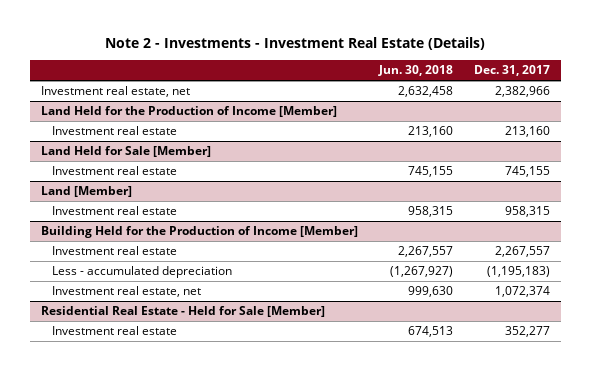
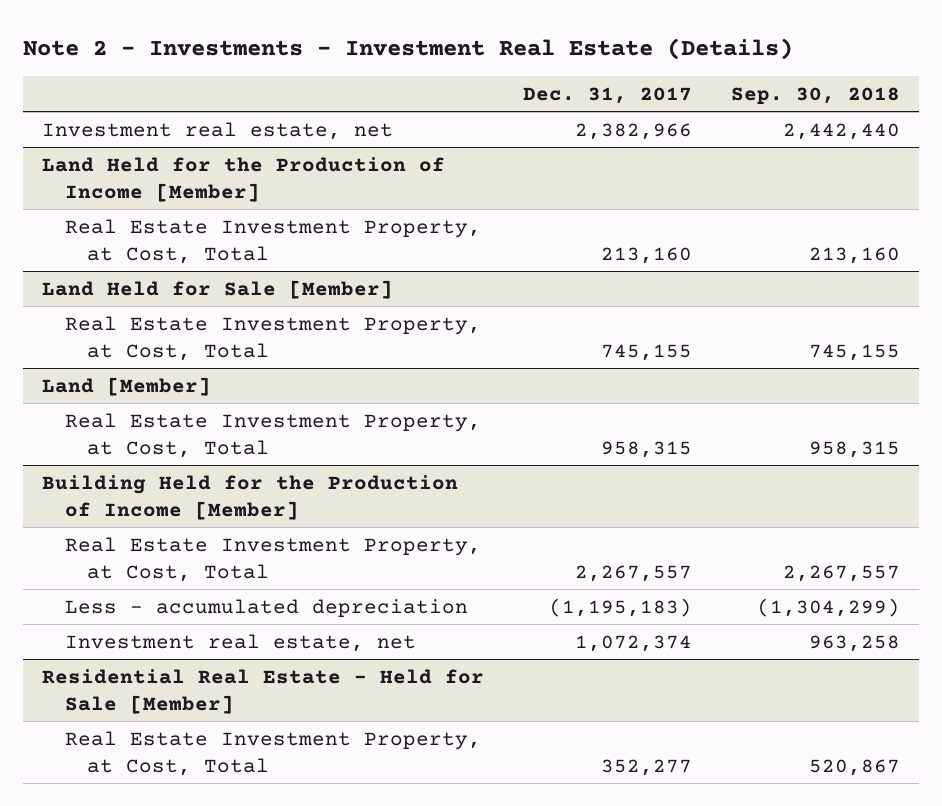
- | Jun. 30, 2018 | Dec. 31, 2017
+ | Dec. 31, 2017 | Sep. 30, 2018
@ Land Held for the Production of Income [Member]
- Investment real estate | 213,160 | 213,160
+ Real Estate Investment Property, at Cost, Total | 213,160 | 213,160
@ Land Held for Sale [Member]
- Investment real estate | 745,155 | 745,155
+ Real Estate Investment Property, at Cost, Total | 745,155 | 745,155
@ Land [Member]
- Investment real estate | 958,315 | 958,315
+ Real Estate Investment Property, at Cost, Total | 958,315 | 958,315
@ Building Held for the Production of Income [Member]
- Investment real estate | 2,267,557 | 2,267,557
+ Real Estate Investment Property, at Cost, Total | 2,267,557 | 2,267,557
@ Residential Real Estate - Held for Sale [Member]
- Investment real estate | 674,513 | 352,277
+ Real Estate Investment Property, at Cost, Total | 352,277 | 520,867

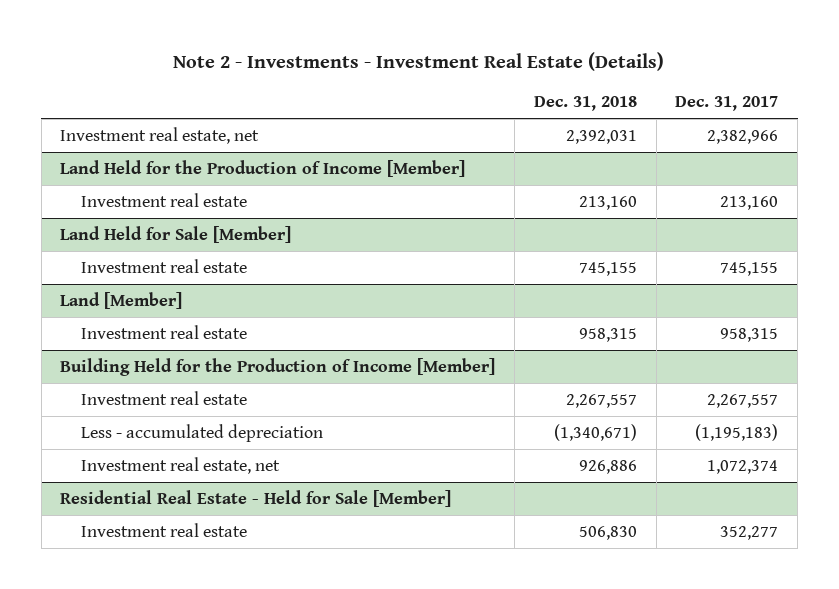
- | Dec. 31, 2017 | Sep. 30, 2018
+ | Dec. 31, 2018 | Dec. 31, 2017
@ Land Held for the Production of Income [Member]
- Real Estate Investment Property, at Cost, Total | 213,160 | 213,160
+ Investment real estate | 213,160 | 213,160
@ Land Held for Sale [Member]
- Real Estate Investment Property, at Cost, Total | 745,155 | 745,155
+ Investment real estate | 745,155 | 745,155
@ Land [Member]
- Real Estate Investment Property, at Cost, Total | 958,315 | 958,315
+ Investment real estate | 958,315 | 958,315
@ Building Held for the Production of Income [Member]
- Real Estate Investment Property, at Cost, Total | 2,267,557 | 2,267,557
+ Investment real estate | 2,267,557 | 2,267,557
@ Residential Real Estate - Held for Sale [Member]
- Real Estate Investment Property, at Cost, Total | 352,277 | 520,867
+ Investment real estate | 506,830 | 352,277

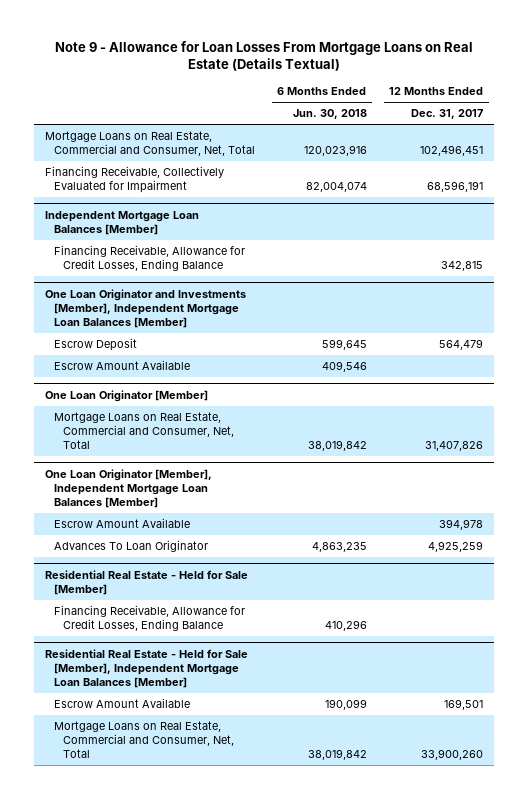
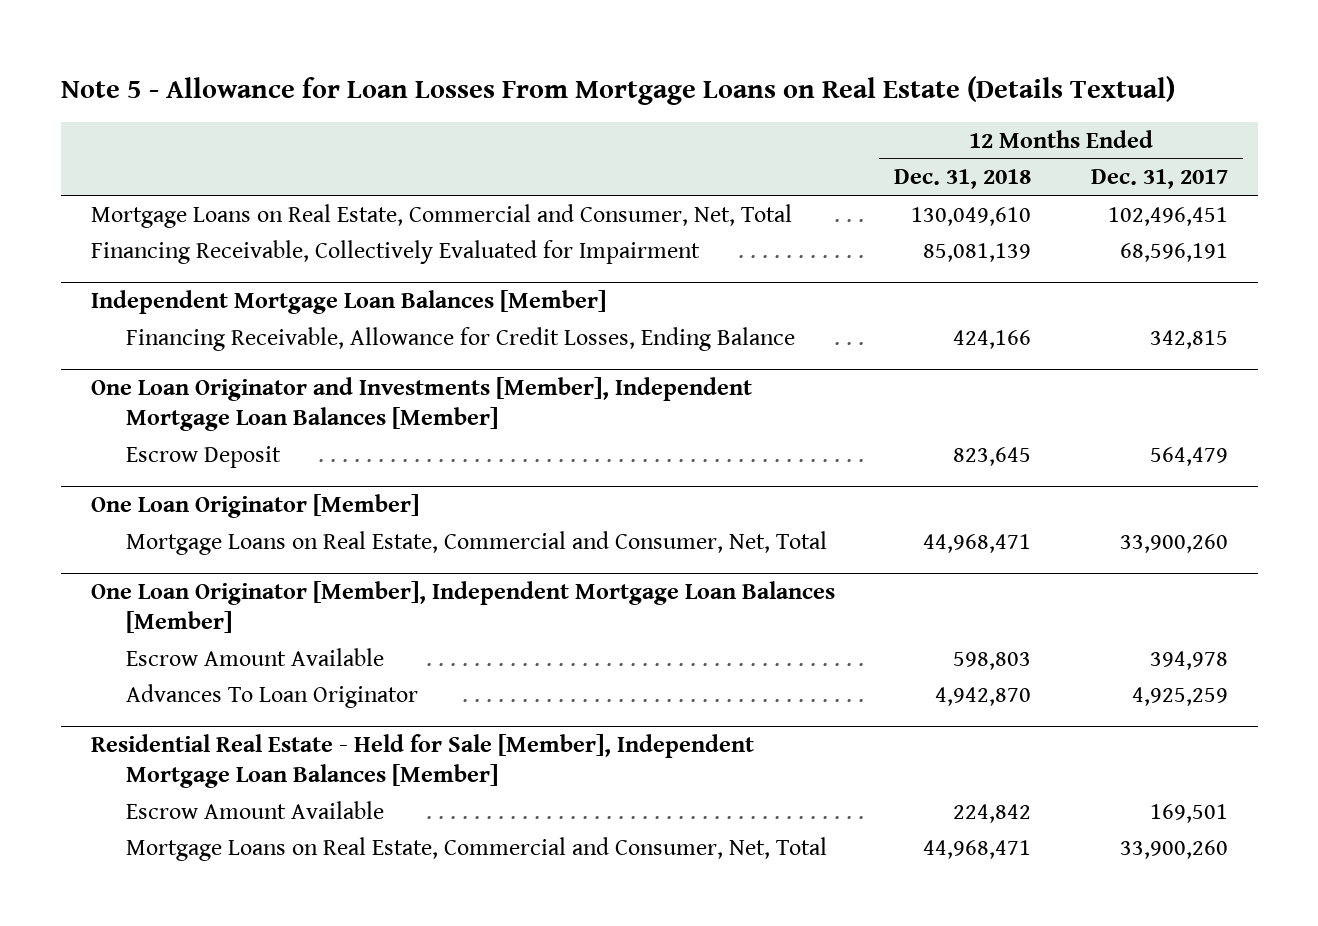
- Note 9 - Allowance for Loan Losses From Mortgage Loans on Real Estate (Details Textual)
+ Note 5 - Allowance for Loan Losses From Mortgage Loans on Real Estate (Details Textual)
- | 6 Months Ended Jun. 30, 2018 | 12 Months Ended Dec. 31, 2017
+ | 12 Months Ended Dec. 31, 2018 | 12 Months Ended Dec. 31, 2017
@ One Loan Originator and Investments [Member], Independent Mortgage Loan Balances [Member]
- Escrow Amount Available | 409,546 |
@ One Loan Originator [Member]
- Mortgage Loans on Real Estate, Commercial and Consumer, Net, Total | 38,019,842 | 31,407,826
+ Mortgage Loans on Real Estate, Commercial and Consumer, Net, Total | 44,968,471 | 33,900,260
- Residential Real Estate - Held for Sale [Member]
- Financing Receivable, Allowance for Credit Losses, Ending Balance | 410,296 |

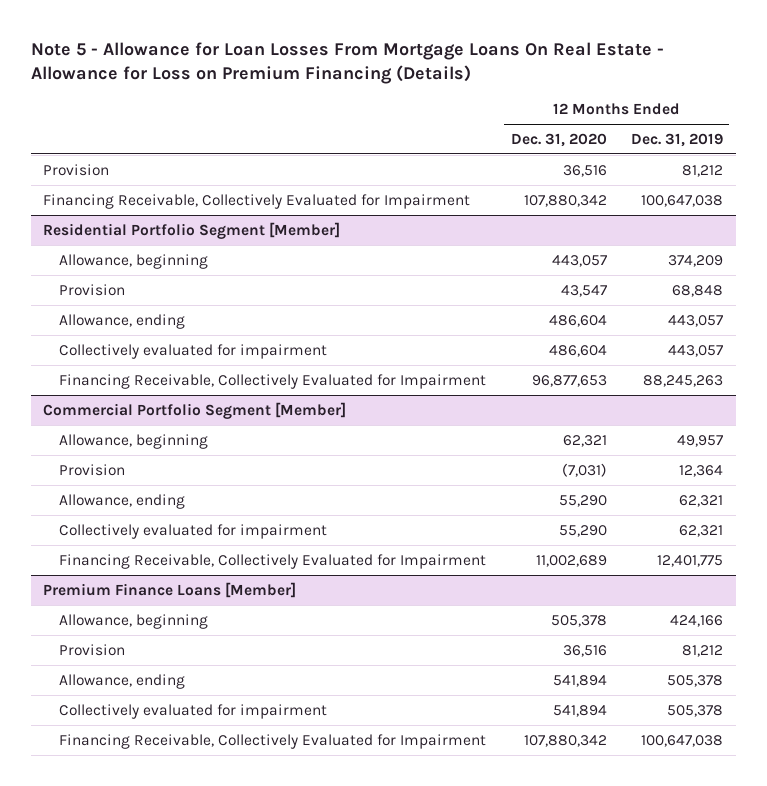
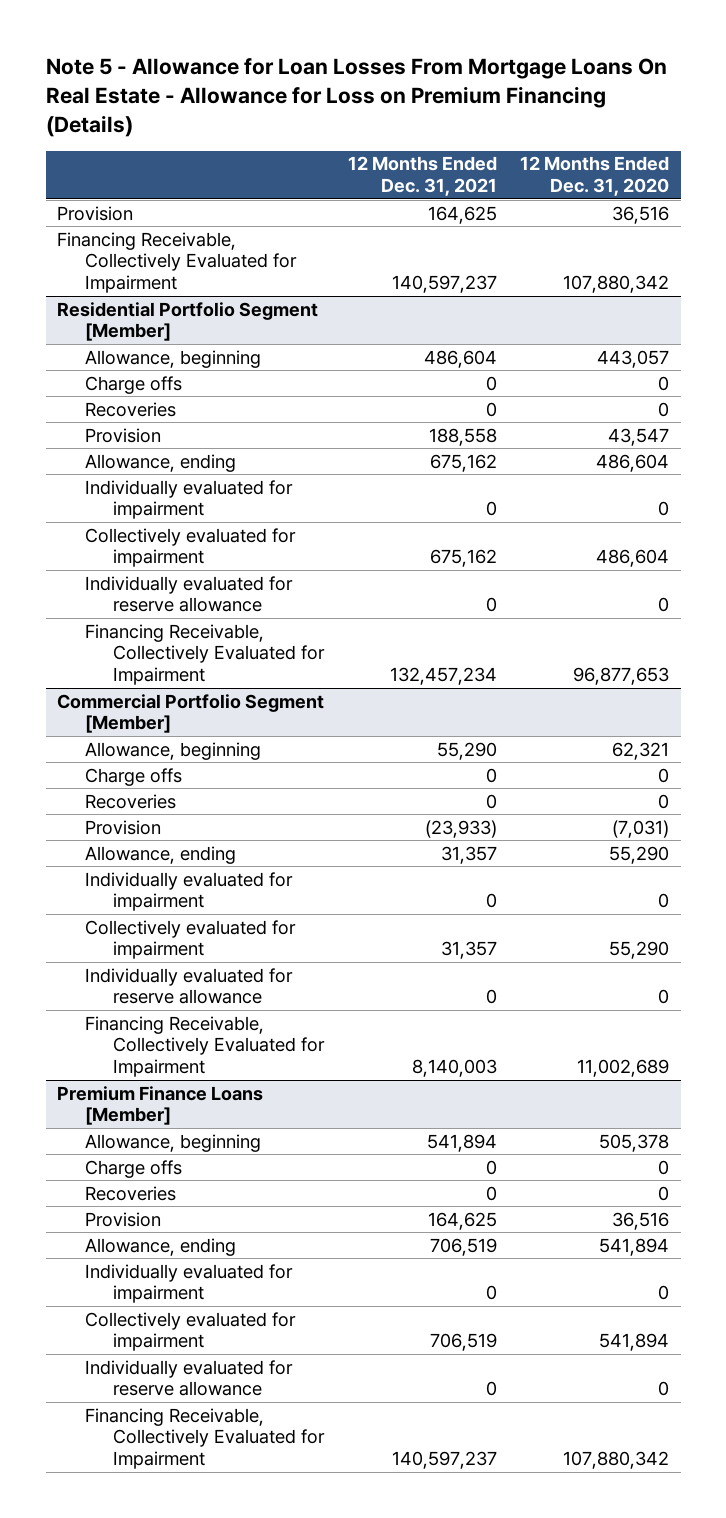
- | 12 Months Ended Dec. 31, 2020 | 12 Months Ended Dec. 31, 2019
+ | 12 Months Ended Dec. 31, 2021 | 12 Months Ended Dec. 31, 2020
@ Residential Portfolio Segment [Member]
+ Charge offs | 0 | 0
+ Recoveries | 0 | 0
+ Individually evaluated for impairment | 0 | 0
+ Individually evaluated for reserve allowance | 0 | 0
@ Commercial Portfolio Segment [Member]
+ Charge offs | 0 | 0
+ Recoveries | 0 | 0
+ Individually evaluated for impairment | 0 | 0
+ Individually evaluated for reserve allowance | 0 | 0
@ Premium Finance Loans [Member]
+ Charge offs | 0 | 0
+ Recoveries | 0 | 0
+ Individually evaluated for impairment | 0 | 0
+ Individually evaluated for reserve allowance | 0 | 0

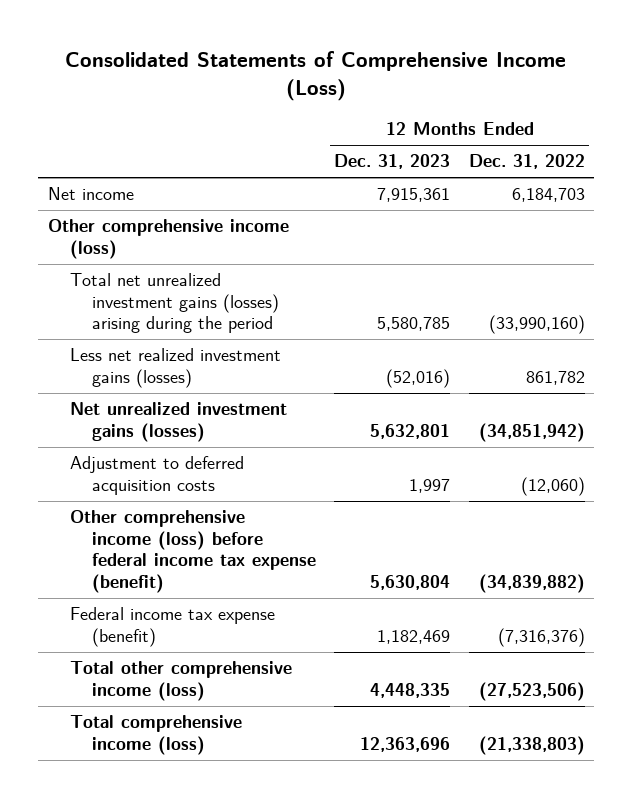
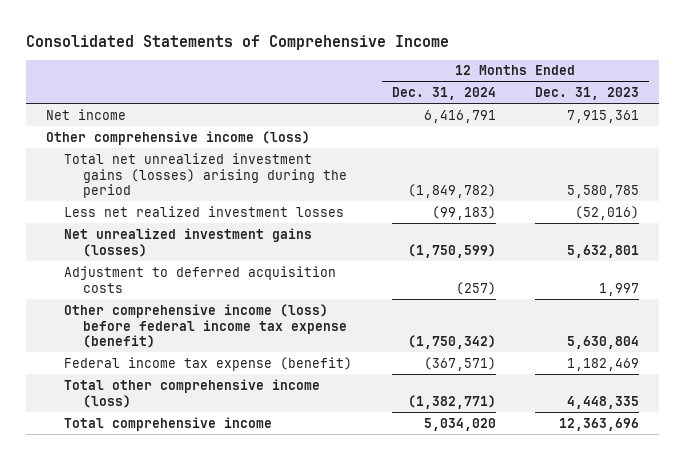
- Consolidated Statements of Comprehensive Income (Loss)
+ Consolidated Statements of Comprehensive Income
- | 12 Months Ended Dec. 31, 2023 | 12 Months Ended Dec. 31, 2022
+ | 12 Months Ended Dec. 31, 2024 | 12 Months Ended Dec. 31, 2023
- Less net realized investment gains (losses) | (52,016) | 861,782
+ Less net realized investment losses | (99,183) | (52,016)
- Total comprehensive income (loss) | 12,363,696 | (21,338,803)
+ Total comprehensive income | 5,034,020 | 12,363,696

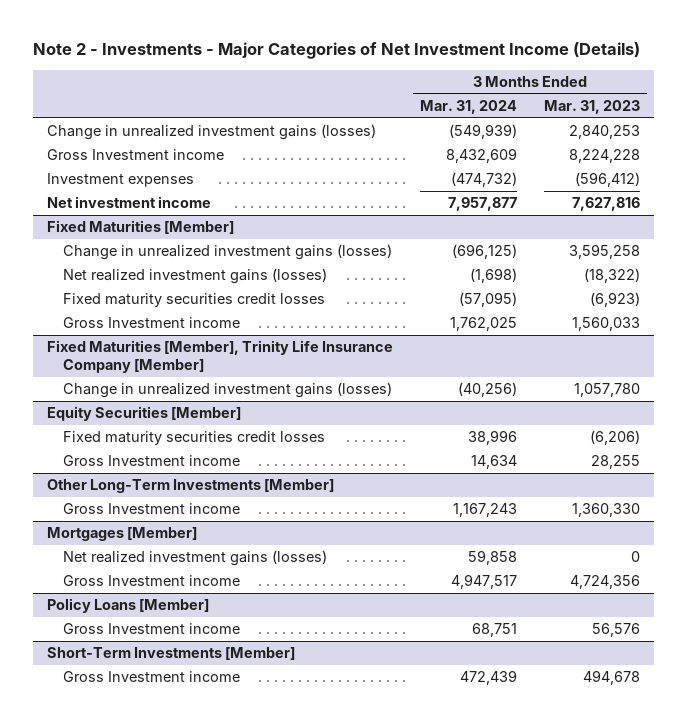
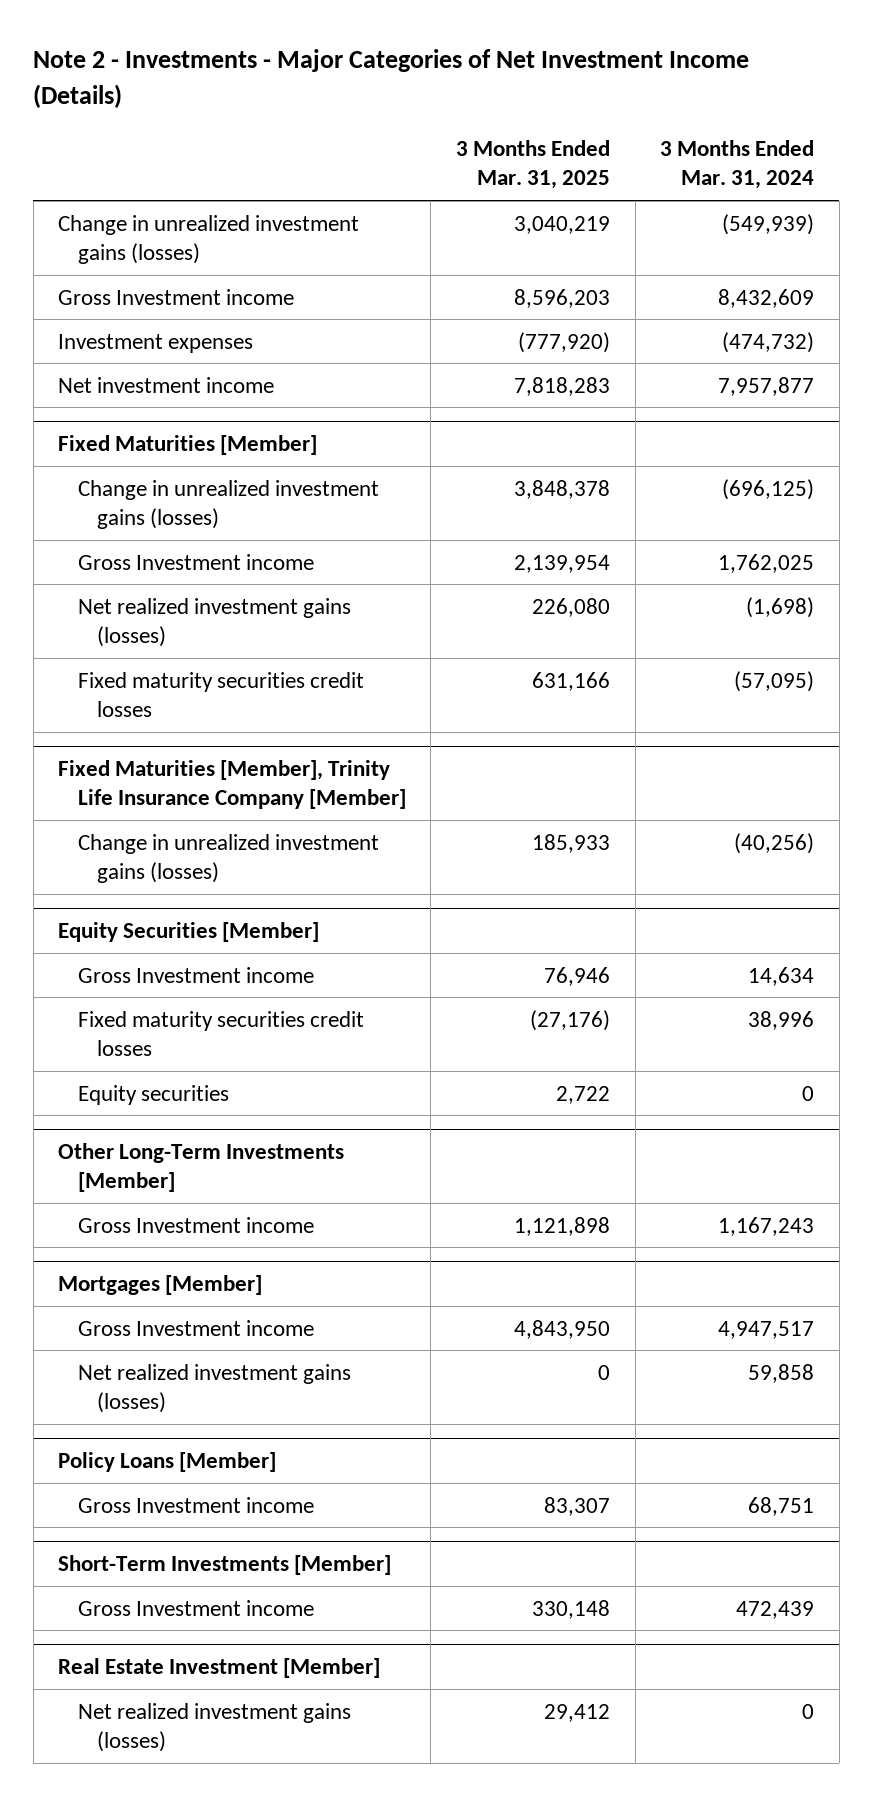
- | 3 Months Ended Mar. 31, 2024 | 3 Months Ended Mar. 31, 2023
+ | 3 Months Ended Mar. 31, 2025 | 3 Months Ended Mar. 31, 2024
@ Fixed Maturities [Member]
moved up: Gross Investment income | 2,139,954 | 1,762,025
@ Equity Securities [Member]
moved down: Fixed maturity securities credit losses | (27,176) | 38,996
+ Equity securities | 2,722 | 0
@ Mortgages [Member]
moved down: Net realized investment gains (losses) | 0 | 59,858
+ Real Estate Investment [Member]
+ Net realized investment gains (losses) | 29,412 | 0

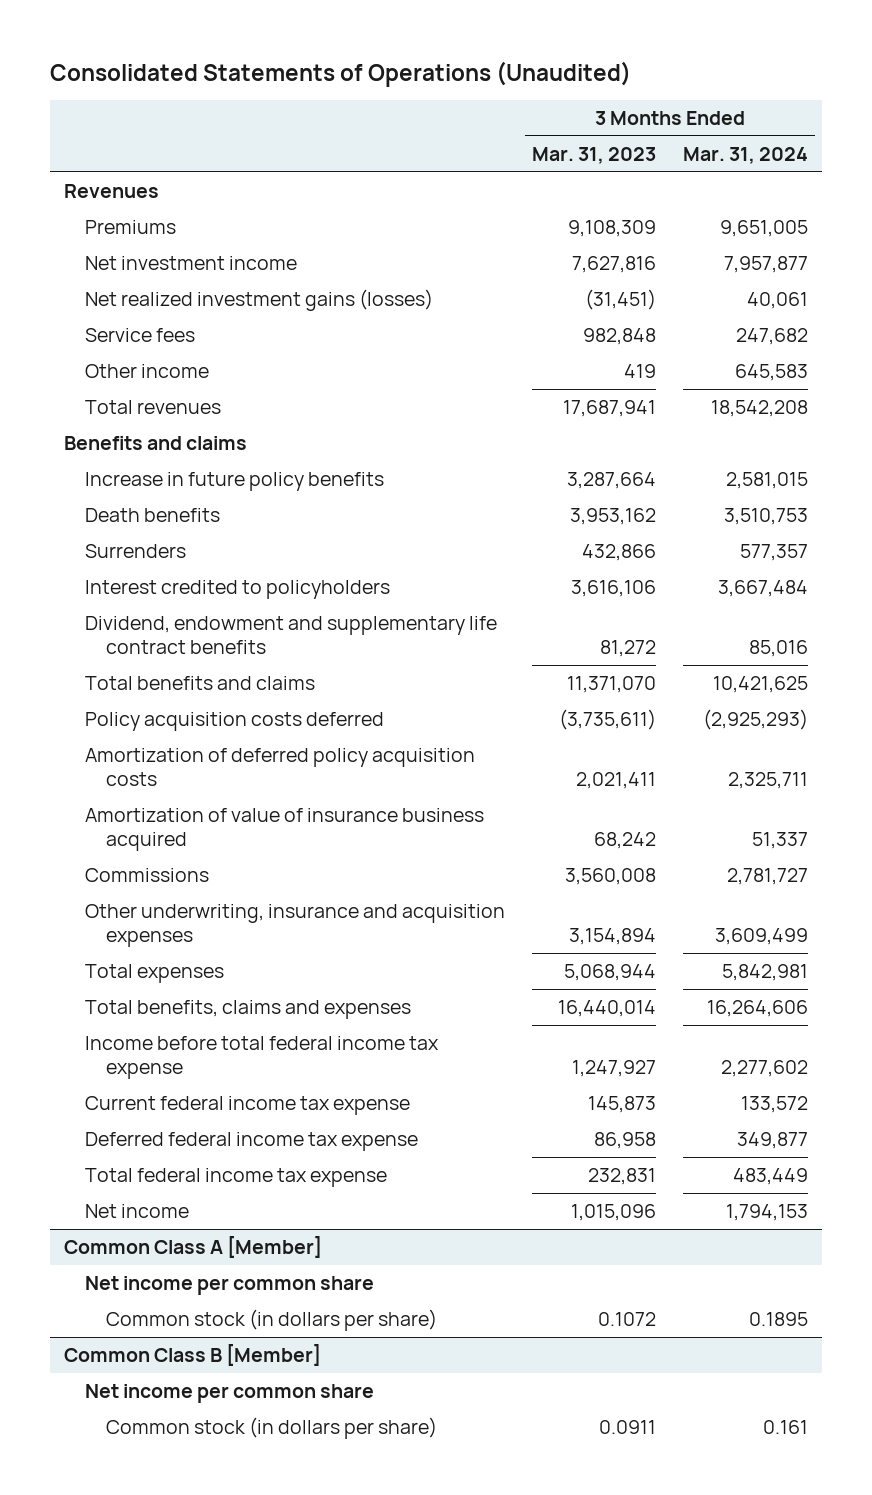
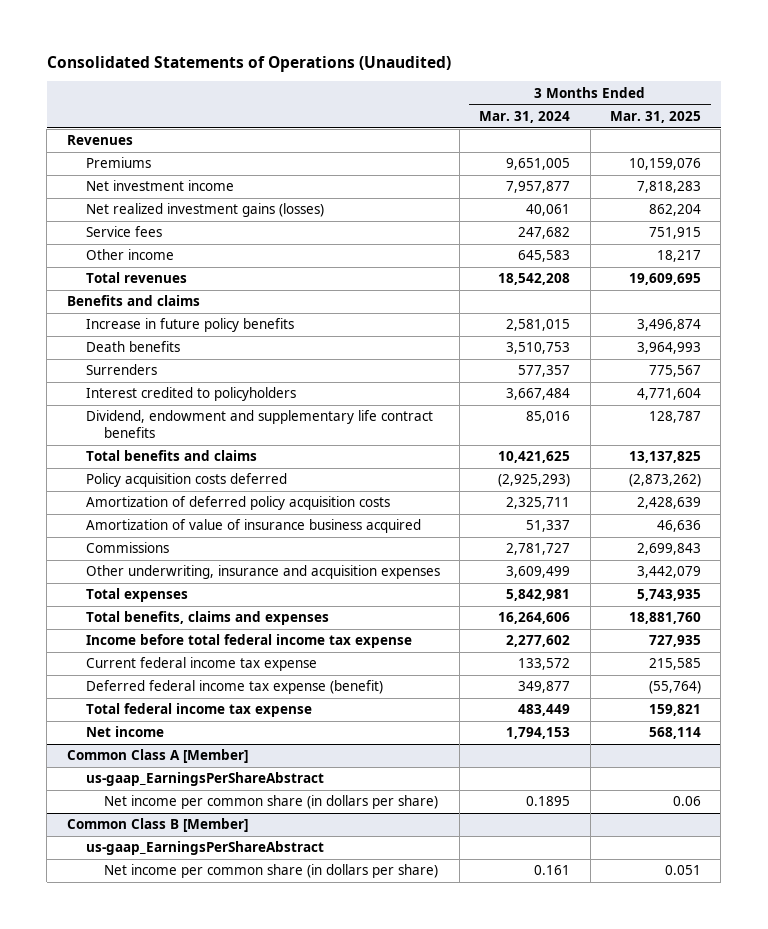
- | 3 Months Ended Mar. 31, 2023 | 3 Months Ended Mar. 31, 2024
+ | 3 Months Ended Mar. 31, 2024 | 3 Months Ended Mar. 31, 2025
- Deferred federal income tax expense | 86,958 | 349,877
+ Deferred federal income tax expense (benefit) | 349,877 | (55,764)
@ Common Class A [Member]
- Net income per common share
- Common stock (in dollars per share) | 0.1072 | 0.1895
+ us-gaap_EarningsPerShareAbstract
+ Net income per common share (in dollars per share) | 0.1895 | 0.06
@ Common Class B [Member]
- Net income per common share
- Common stock (in dollars per share) | 0.0911 | 0.161
+ us-gaap_EarningsPerShareAbstract
+ Net income per common share (in dollars per share) | 0.161 | 0.051

